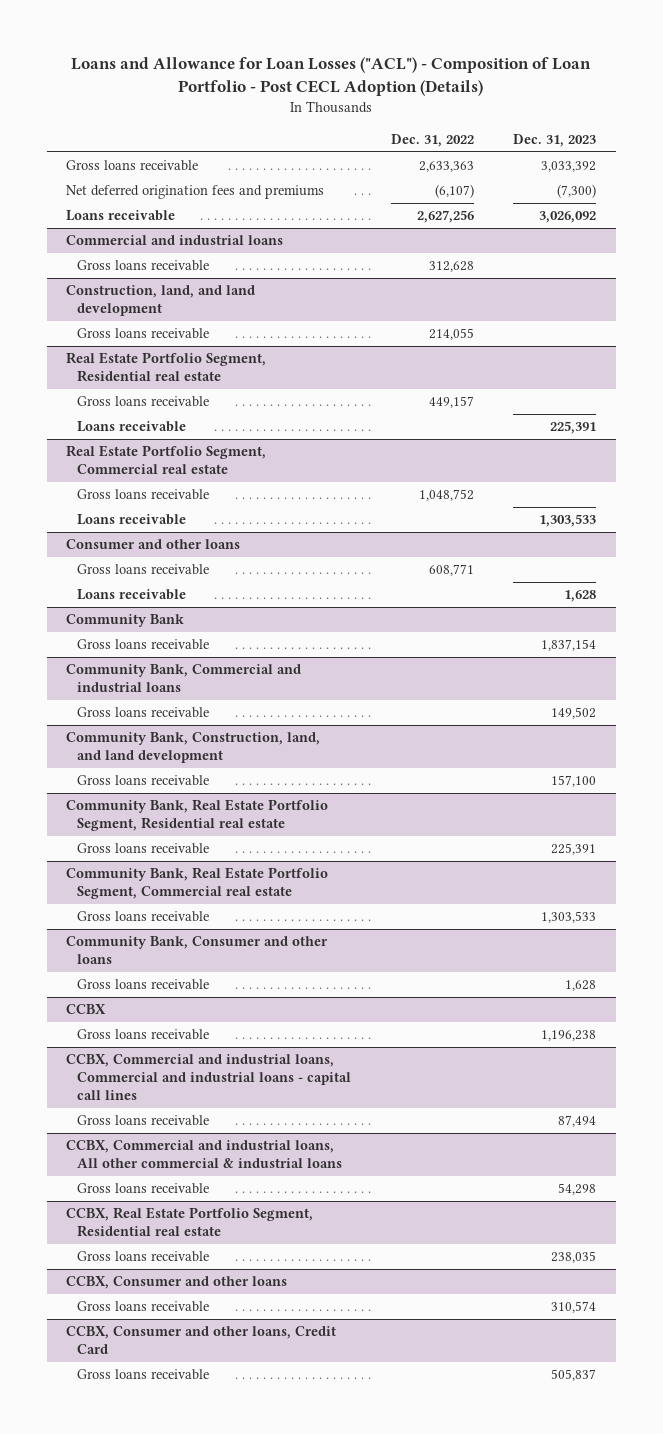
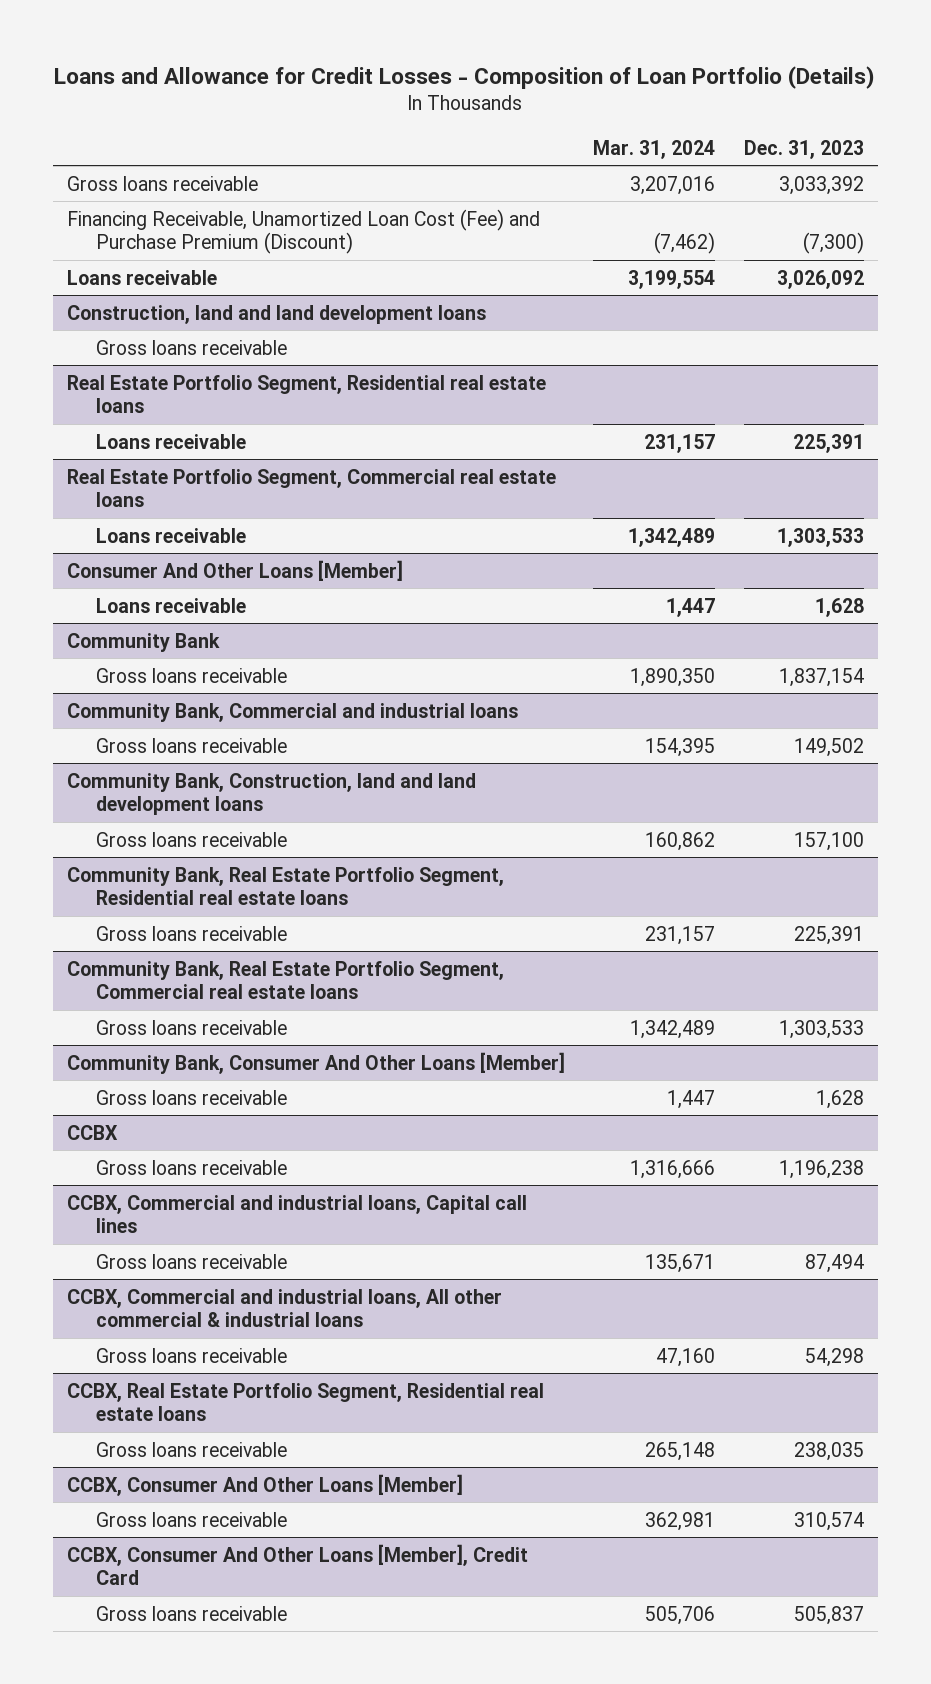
- Loans and Allowance for Loan Losses ("ACL") - Composition of Loan Portfolio - Post CECL Adoption (Details)
+ Loans and Allowance for Credit Losses - Composition of Loan Portfolio (Details)
- | Dec. 31, 2022 | Dec. 31, 2023
+ | Mar. 31, 2024 | Dec. 31, 2023
- Net deferred origination fees and premiums | (6,107) | (7,300)
+ Financing Receivable, Unamortized Loan Cost (Fee) and Purchase Premium (Discount) | (7,462) | (7,300)
- Commercial and industrial loans
- Gross loans receivable | 312,628 |
- Construction, land, and land development
- Gross loans receivable | 214,055 |
- Real Estate Portfolio Segment, Residential real estate
+ Construction, land and land development loans
+ Real Estate Portfolio Segment, Residential real estate loans
- Real Estate Portfolio Segment, Commercial real estate
- Gross loans receivable | 1,048,752 |
+ Real Estate Portfolio Segment, Commercial real estate loans
- Consumer and other loans
- Gross loans receivable | 608,771 |
+ Consumer And Other Loans [Member]
- Community Bank, Construction, land, and land development
+ Community Bank, Construction, land and land development loans
- Community Bank, Real Estate Portfolio Segment, Residential real estate
+ Community Bank, Real Estate Portfolio Segment, Residential real estate loans
- Community Bank, Real Estate Portfolio Segment, Commercial real estate
+ Community Bank, Real Estate Portfolio Segment, Commercial real estate loans
- Community Bank, Consumer and other loans
+ Community Bank, Consumer And Other Loans [Member]
- CCBX, Commercial and industrial loans, Commercial and industrial loans - capital call lines
+ CCBX, Commercial and industrial loans, Capital call lines
- CCBX, Real Estate Portfolio Segment, Residential real estate
+ CCBX, Real Estate Portfolio Segment, Residential real estate loans
- CCBX, Consumer and other loans
+ CCBX, Consumer And Other Loans [Member]
- CCBX, Consumer and other loans, Credit Card
+ CCBX, Consumer And Other Loans [Member], Credit Card

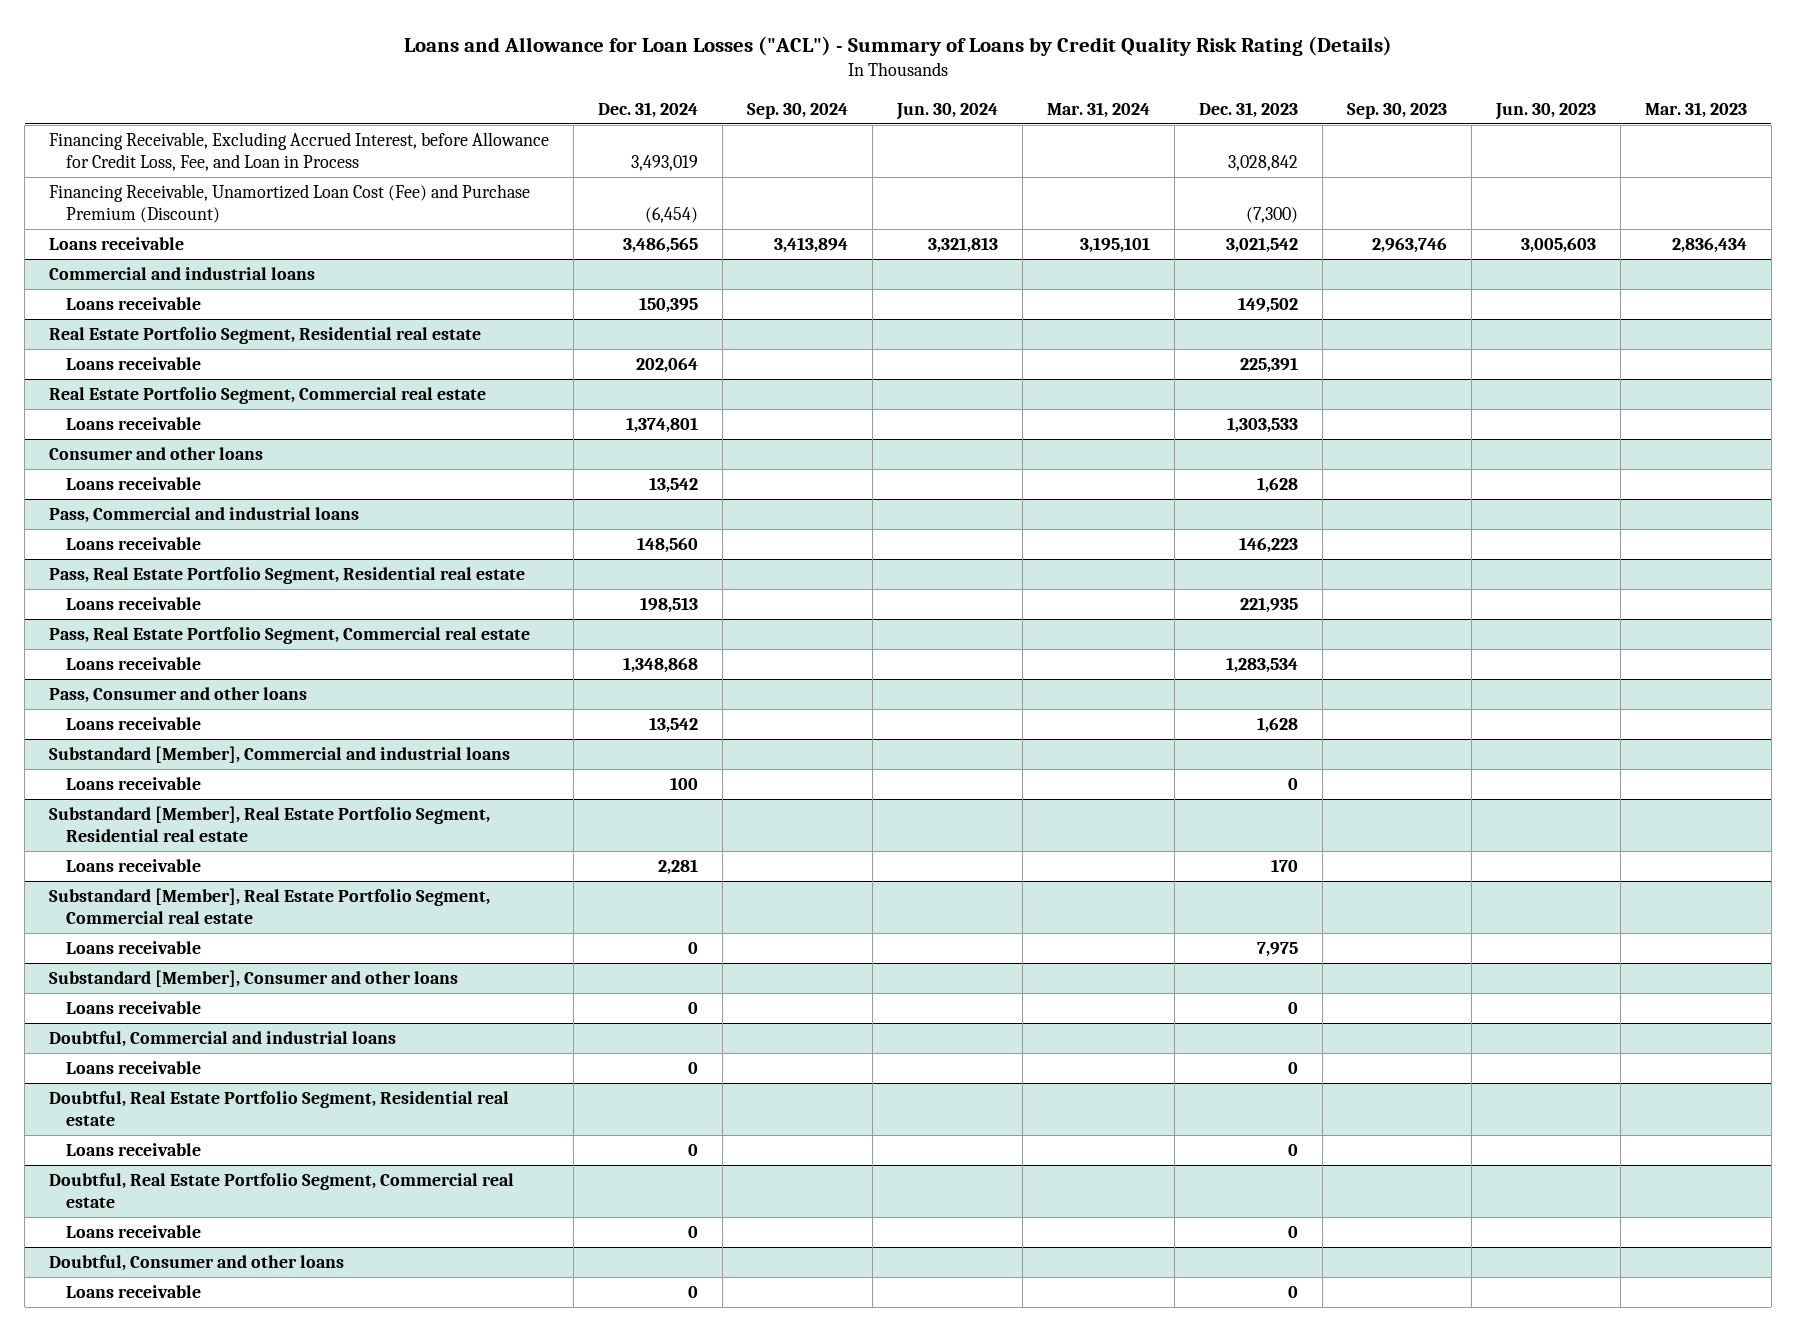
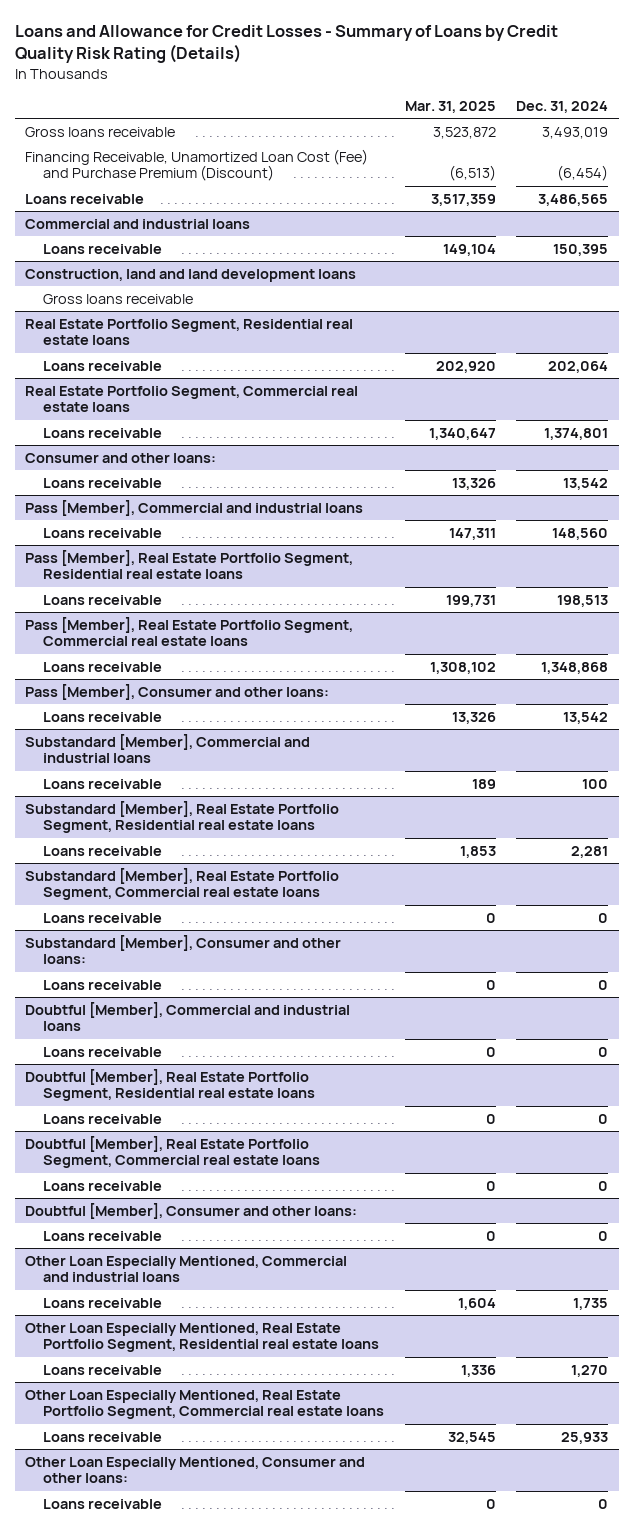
- Loans and Allowance for Loan Losses ("ACL") - Summary of Loans by Credit Quality Risk Rating (Details)
+ Loans and Allowance for Credit Losses - Summary of Loans by Credit Quality Risk Rating (Details)
- | Dec. 31, 2024 | Sep. 30, 2024 | Jun. 30, 2024 | Mar. 31, 2024 | Dec. 31, 2023 | Sep. 30, 2023 | Jun. 30, 2023 | Mar. 31, 2023
+ | Mar. 31, 2025 | Dec. 31, 2024
- Financing Receivable, Excluding Accrued Interest, before Allowance for Credit Loss, Fee, and Loan in Process | 3,493,019 | | | | 3,028,842 | | |
+ Gross loans receivable | 3,523,872 | 3,493,019
- Real Estate Portfolio Segment, Residential real estate
+ Construction, land and land development loans
+ Gross loans receivable
+ Real Estate Portfolio Segment, Residential real estate loans
- Real Estate Portfolio Segment, Commercial real estate
+ Real Estate Portfolio Segment, Commercial real estate loans
- Consumer and other loans
+ Consumer and other loans:
- Pass, Commercial and industrial loans
+ Pass [Member], Commercial and industrial loans
- Pass, Real Estate Portfolio Segment, Residential real estate
+ Pass [Member], Real Estate Portfolio Segment, Residential real estate loans
- Pass, Real Estate Portfolio Segment, Commercial real estate
+ Pass [Member], Real Estate Portfolio Segment, Commercial real estate loans
- Pass, Consumer and other loans
+ Pass [Member], Consumer and other loans:
- Substandard [Member], Real Estate Portfolio Segment, Residential real estate
+ Substandard [Member], Real Estate Portfolio Segment, Residential real estate loans
- Substandard [Member], Real Estate Portfolio Segment, Commercial real estate
+ Substandard [Member], Real Estate Portfolio Segment, Commercial real estate loans
- Substandard [Member], Consumer and other loans
+ Substandard [Member], Consumer and other loans:
- Doubtful, Commercial and industrial loans
+ Doubtful [Member], Commercial and industrial loans
- Doubtful, Real Estate Portfolio Segment, Residential real estate
+ Doubtful [Member], Real Estate Portfolio Segment, Residential real estate loans
- Doubtful, Real Estate Portfolio Segment, Commercial real estate
+ Doubtful [Member], Real Estate Portfolio Segment, Commercial real estate loans
- Doubtful, Consumer and other loans
+ Doubtful [Member], Consumer and other loans:
+ Other Loan Especially Mentioned, Commercial and industrial loans
+ Loans receivable | 1,604 | 1,735
+ Other Loan Especially Mentioned, Real Estate Portfolio Segment, Residential real estate loans
+ Loans receivable | 1,336 | 1,270
+ Other Loan Especially Mentioned, Real Estate Portfolio Segment, Commercial real estate loans
+ Loans receivable | 32,545 | 25,933
+ Other Loan Especially Mentioned, Consumer and other loans:
+ Loans receivable | 0 | 0

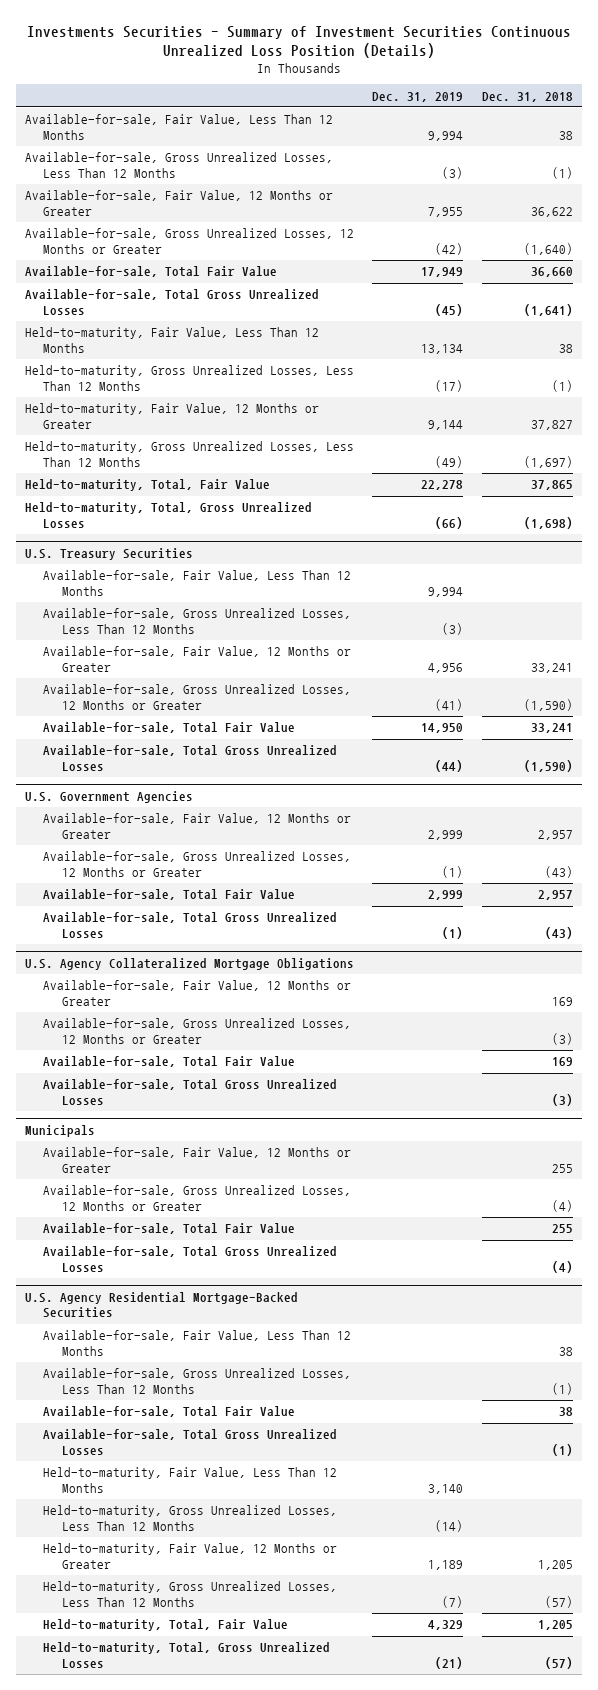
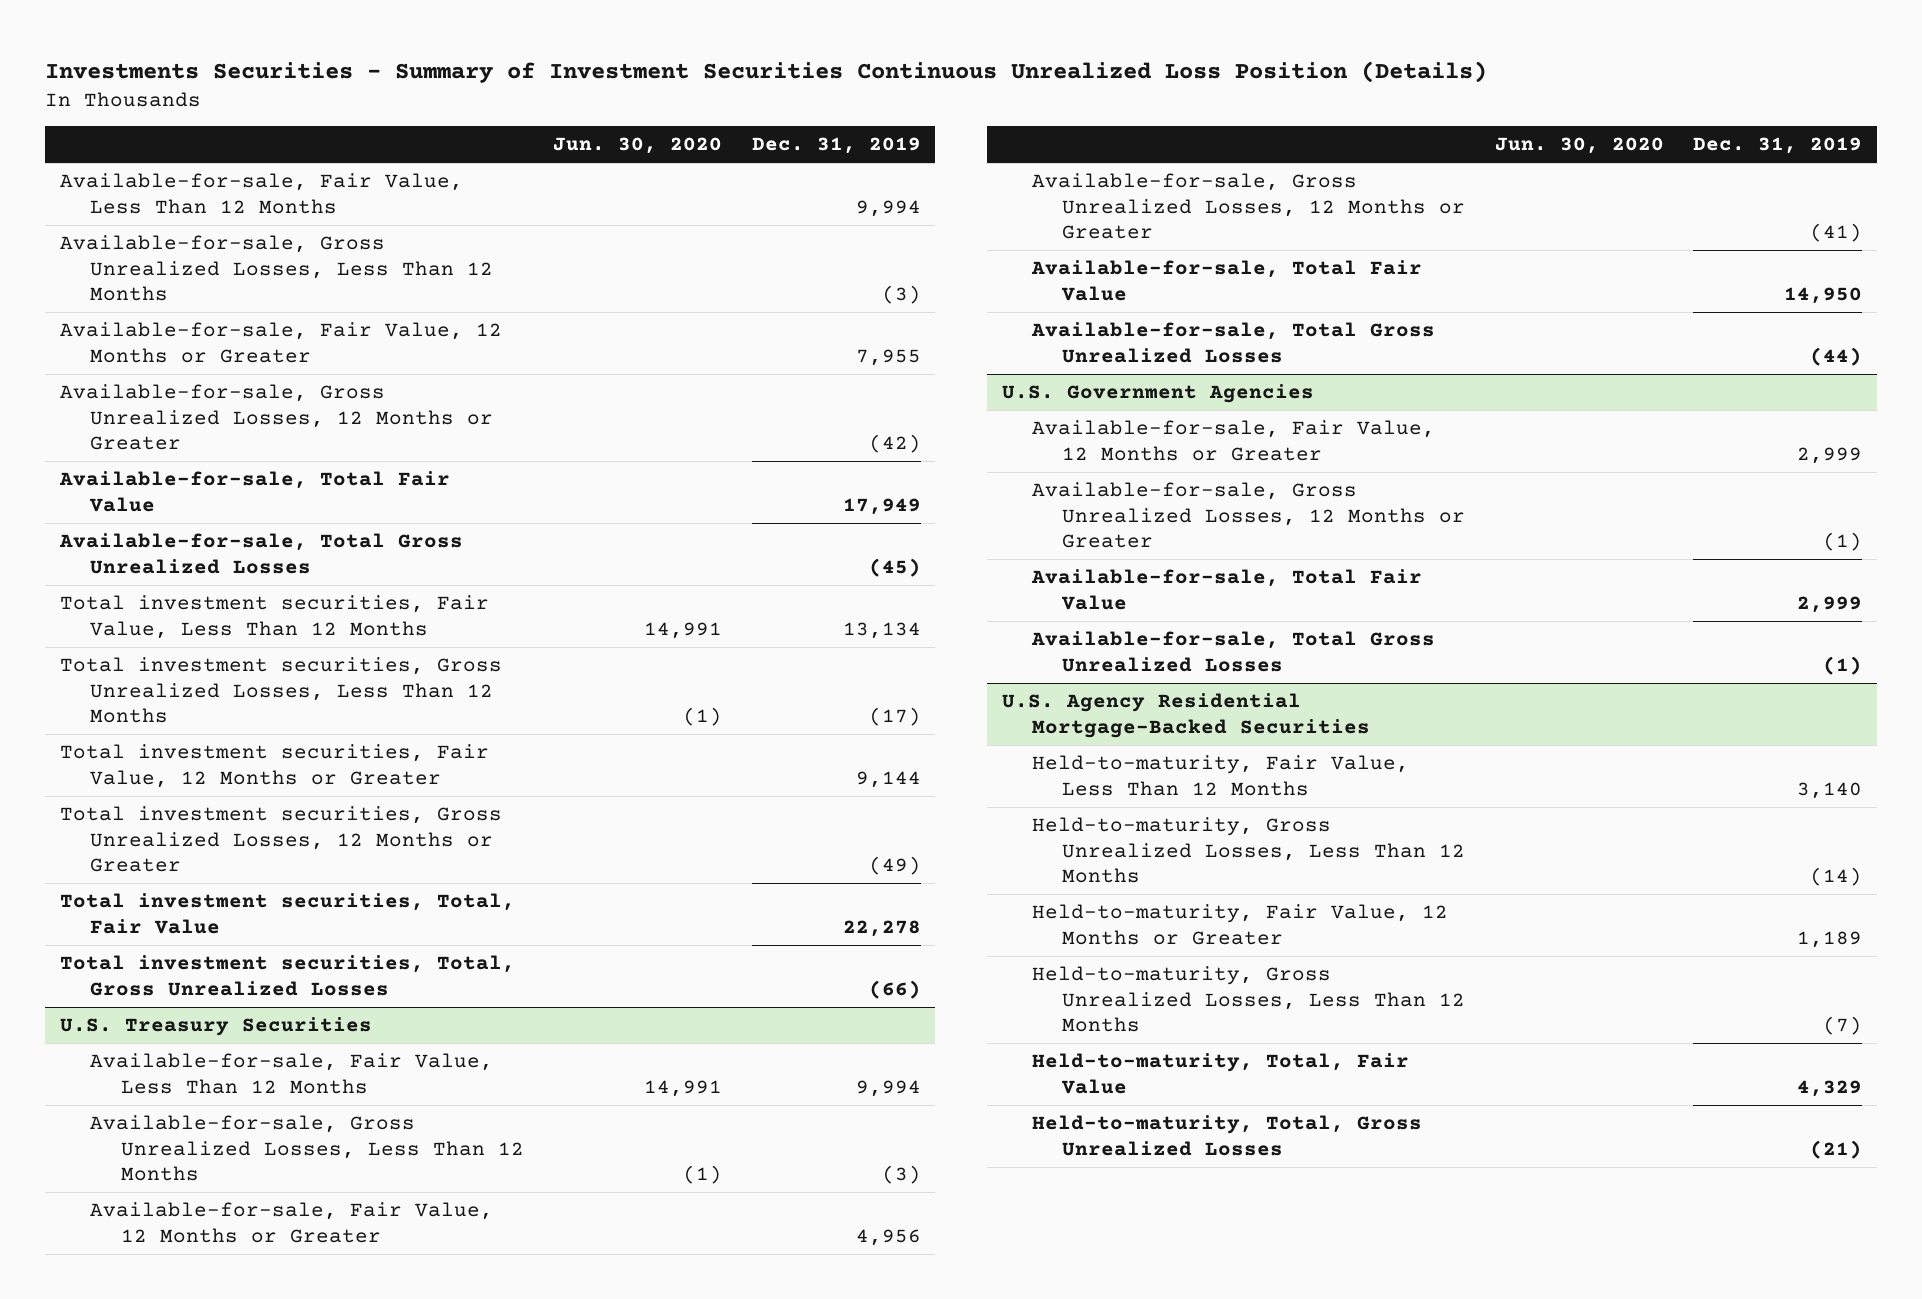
- | Dec. 31, 2019 | Dec. 31, 2018
+ | Jun. 30, 2020 | Dec. 31, 2019
- Held-to-maturity, Fair Value, Less Than 12 Months | 13,134 | 38
- Held-to-maturity, Gross Unrealized Losses, Less Than 12 Months | (17) | (1)
- Held-to-maturity, Fair Value, 12 Months or Greater | 9,144 | 37,827
- Held-to-maturity, Gross Unrealized Losses, Less Than 12 Months | (49) | (1,697)
- Held-to-maturity, Total, Fair Value | 22,278 | 37,865
- Held-to-maturity, Total, Gross Unrealized Losses | (66) | (1,698)
+ Total investment securities, Fair Value, Less Than 12 Months | 14,991 | 13,134
+ Total investment securities, Gross Unrealized Losses, Less Than 12 Months | (1) | (17)
+ Total investment securities, Fair Value, 12 Months or Greater | | 9,144
+ Total investment securities, Gross Unrealized Losses, 12 Months or Greater | | (49)
+ Total investment securities, Total, Fair Value | | 22,278
+ Total investment securities, Total, Gross Unrealized Losses | | (66)
- U.S. Agency Collateralized Mortgage Obligations
- Available-for-sale, Fair Value, 12 Months or Greater | | 169
- Available-for-sale, Gross Unrealized Losses, 12 Months or Greater | | (3)
- Available-for-sale, Total Fair Value | | 169
- Available-for-sale, Total Gross Unrealized Losses | | (3)
- Municipals
- Available-for-sale, Fair Value, 12 Months or Greater | | 255
- Available-for-sale, Gross Unrealized Losses, 12 Months or Greater | | (4)
- Available-for-sale, Total Fair Value | | 255
- Available-for-sale, Total Gross Unrealized Losses | | (4)
@ U.S. Agency Residential Mortgage-Backed Securities
- Available-for-sale, Fair Value, Less Than 12 Months | | 38
- Available-for-sale, Gross Unrealized Losses, Less Than 12 Months | | (1)
- Available-for-sale, Total Fair Value | | 38
- Available-for-sale, Total Gross Unrealized Losses | | (1)

